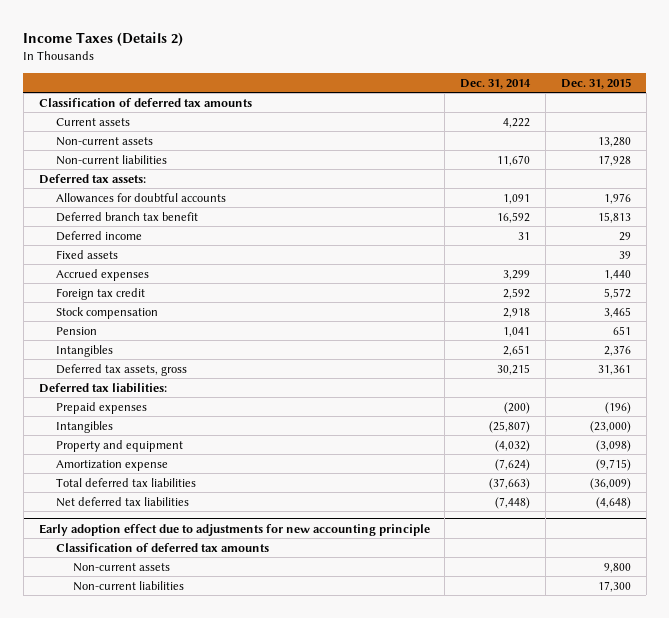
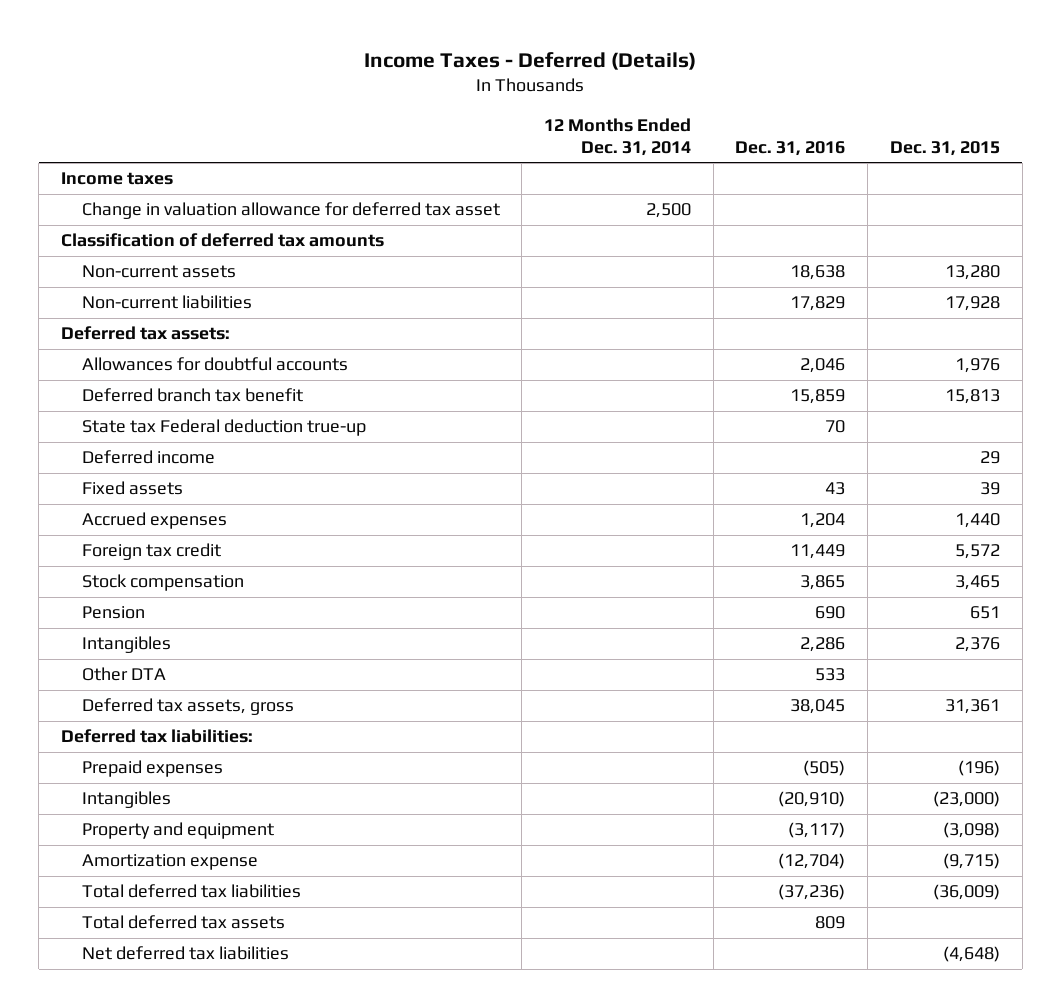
- Income Taxes (Details 2)
+ Income Taxes - Deferred (Details)
- | Dec. 31, 2014 | Dec. 31, 2015
+ | 12 Months Ended Dec. 31, 2014 | Dec. 31, 2016 | Dec. 31, 2015
+ Income taxes
+ Change in valuation allowance for deferred tax asset | 2,500 | |
- Current assets | 4,222 |
+ State tax Federal deduction true-up | | 70 |
+ Other DTA | | 533 |
+ Total deferred tax assets | | 809 |
- Early adoption effect due to adjustments for new accounting principle
- Classification of deferred tax amounts
- Non-current assets | | 9,800
- Non-current liabilities | | 17,300

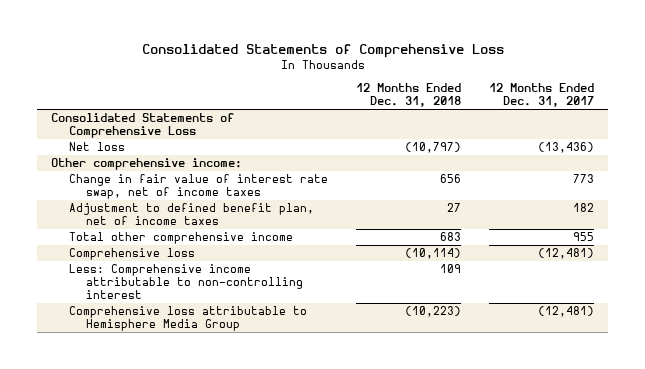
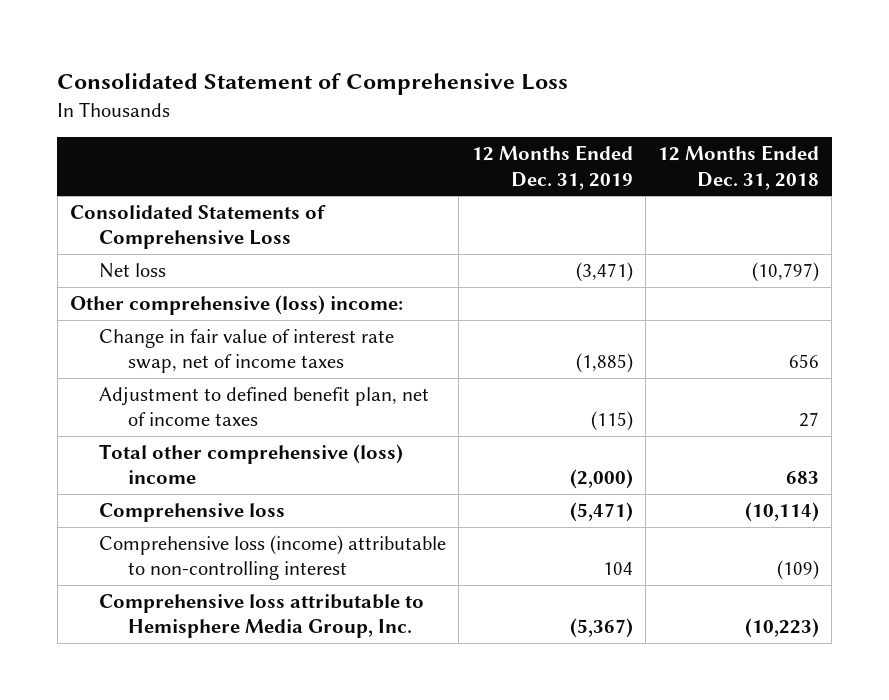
- Consolidated Statements of Comprehensive Loss
+ Consolidated Statement of Comprehensive Loss
- | 12 Months Ended Dec. 31, 2018 | 12 Months Ended Dec. 31, 2017
+ | 12 Months Ended Dec. 31, 2019 | 12 Months Ended Dec. 31, 2018
- Other comprehensive income:
+ Other comprehensive (loss) income:
- Total other comprehensive income | 683 | 955
+ Total other comprehensive (loss) income | (2,000) | 683
- Less: Comprehensive income attributable to non-controlling interest | 109 |
- Comprehensive loss attributable to Hemisphere Media Group | (10,223) | (12,481)
+ Comprehensive loss (income) attributable to non-controlling interest | 104 | (109)
+ Comprehensive loss attributable to Hemisphere Media Group, Inc. | (5,367) | (10,223)

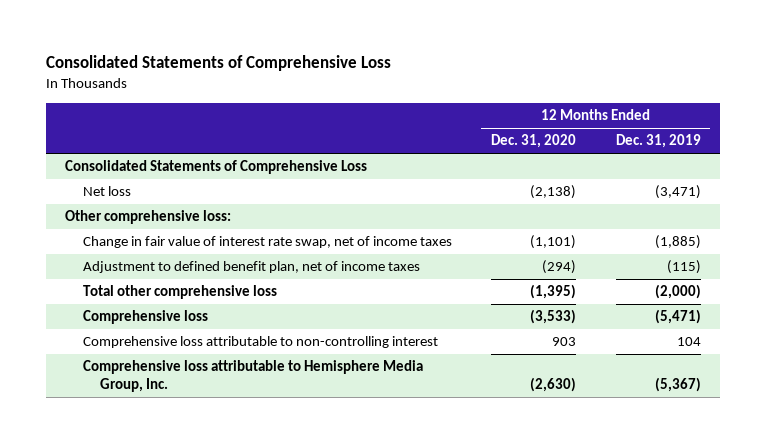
- Consolidated Statement of Comprehensive Loss
+ Consolidated Statements of Comprehensive Loss
- | 12 Months Ended Dec. 31, 2019 | 12 Months Ended Dec. 31, 2018
+ | 12 Months Ended Dec. 31, 2020 | 12 Months Ended Dec. 31, 2019
- Other comprehensive (loss) income:
+ Other comprehensive loss:
- Total other comprehensive (loss) income | (2,000) | 683
+ Total other comprehensive loss | (1,395) | (2,000)
- Comprehensive loss (income) attributable to non-controlling interest | 104 | (109)
+ Comprehensive loss attributable to non-controlling interest | 903 | 104

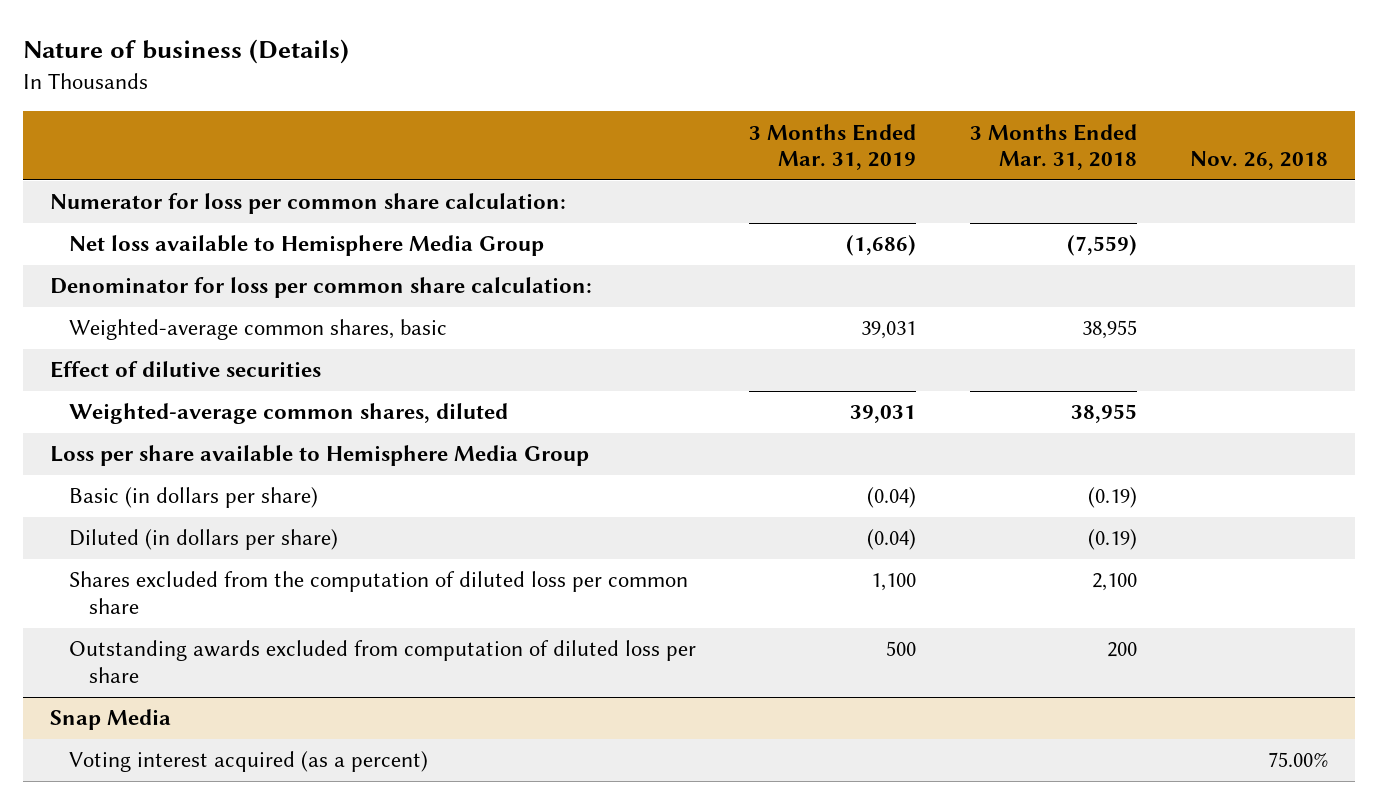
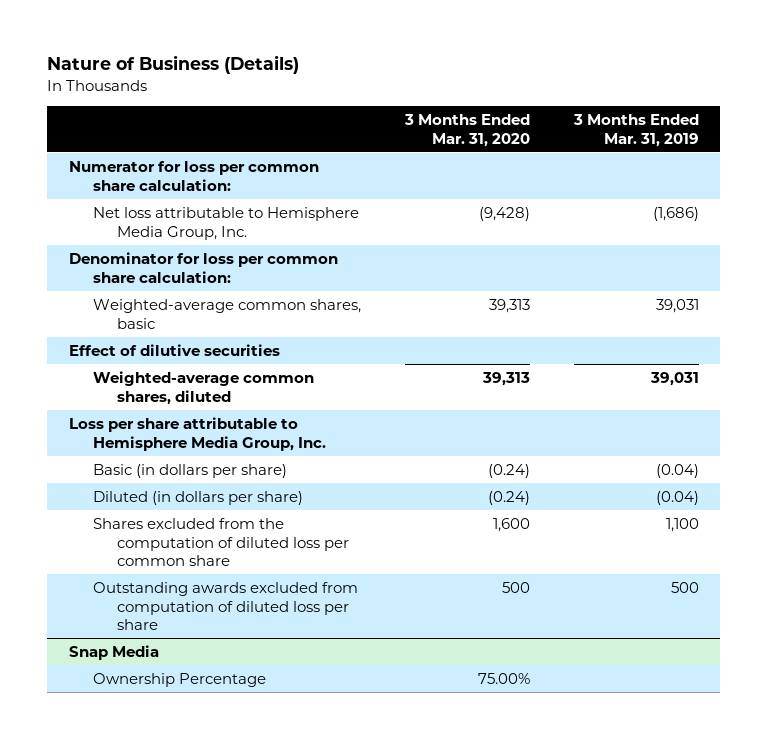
- Nature of business (Details)
+ Nature of Business (Details)
- | 3 Months Ended Mar. 31, 2019 | 3 Months Ended Mar. 31, 2018 | Nov. 26, 2018
+ | 3 Months Ended Mar. 31, 2020 | 3 Months Ended Mar. 31, 2019
- Net loss available to Hemisphere Media Group | (1,686) | (7,559) |
+ Net loss attributable to Hemisphere Media Group, Inc. | (9,428) | (1,686)
- Loss per share available to Hemisphere Media Group
+ Loss per share attributable to Hemisphere Media Group, Inc.
@ Snap Media
- Voting interest acquired (as a percent) | | | 75.00%
+ Ownership Percentage | 75.00% |

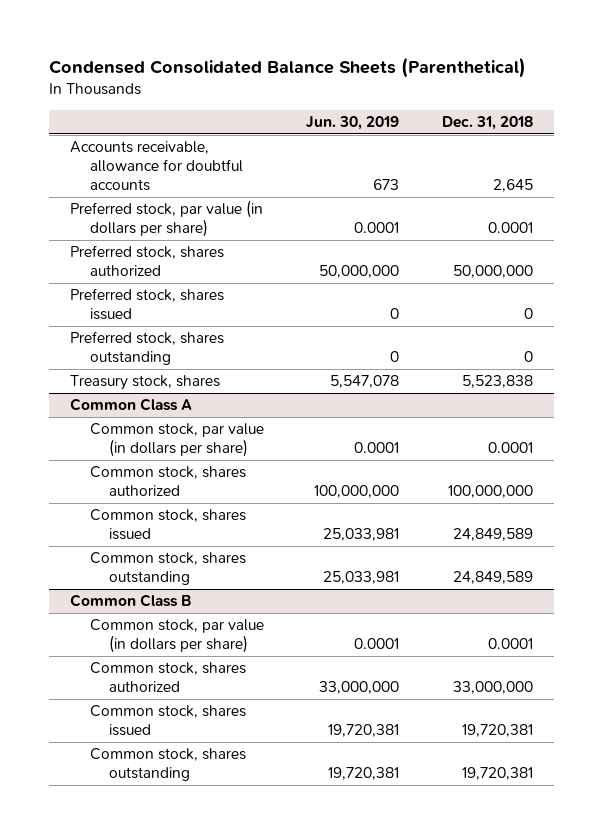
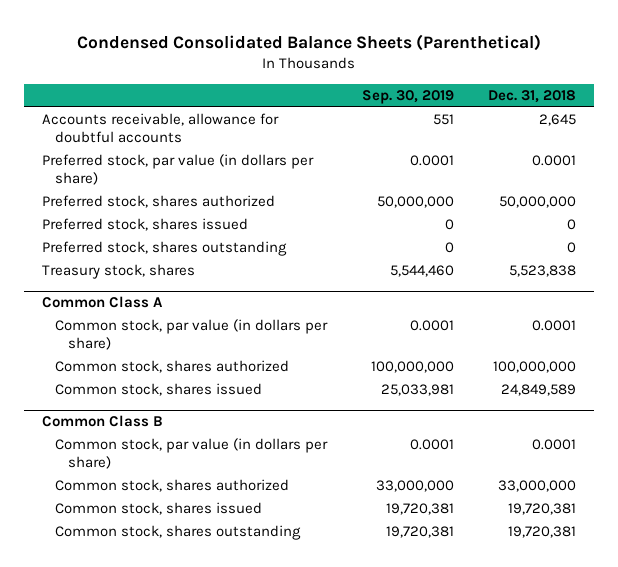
- | Jun. 30, 2019 | Dec. 31, 2018
+ | Sep. 30, 2019 | Dec. 31, 2018
@ Common Class A
- Common stock, shares outstanding | 25,033,981 | 24,849,589

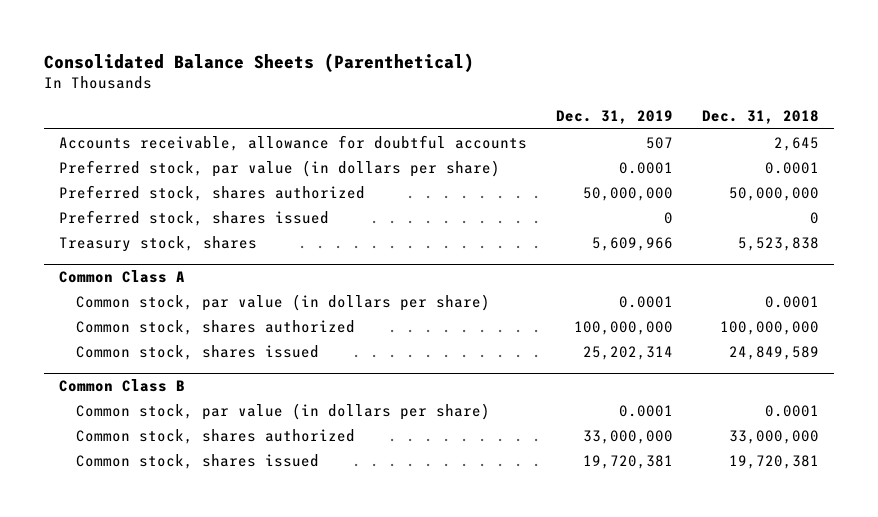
- Condensed Consolidated Balance Sheets (Parenthetical)
+ Consolidated Balance Sheets (Parenthetical)
- | Sep. 30, 2019 | Dec. 31, 2018
+ | Dec. 31, 2019 | Dec. 31, 2018
- Preferred stock, shares outstanding | 0 | 0
@ Common Class B
- Common stock, shares outstanding | 19,720,381 | 19,720,381

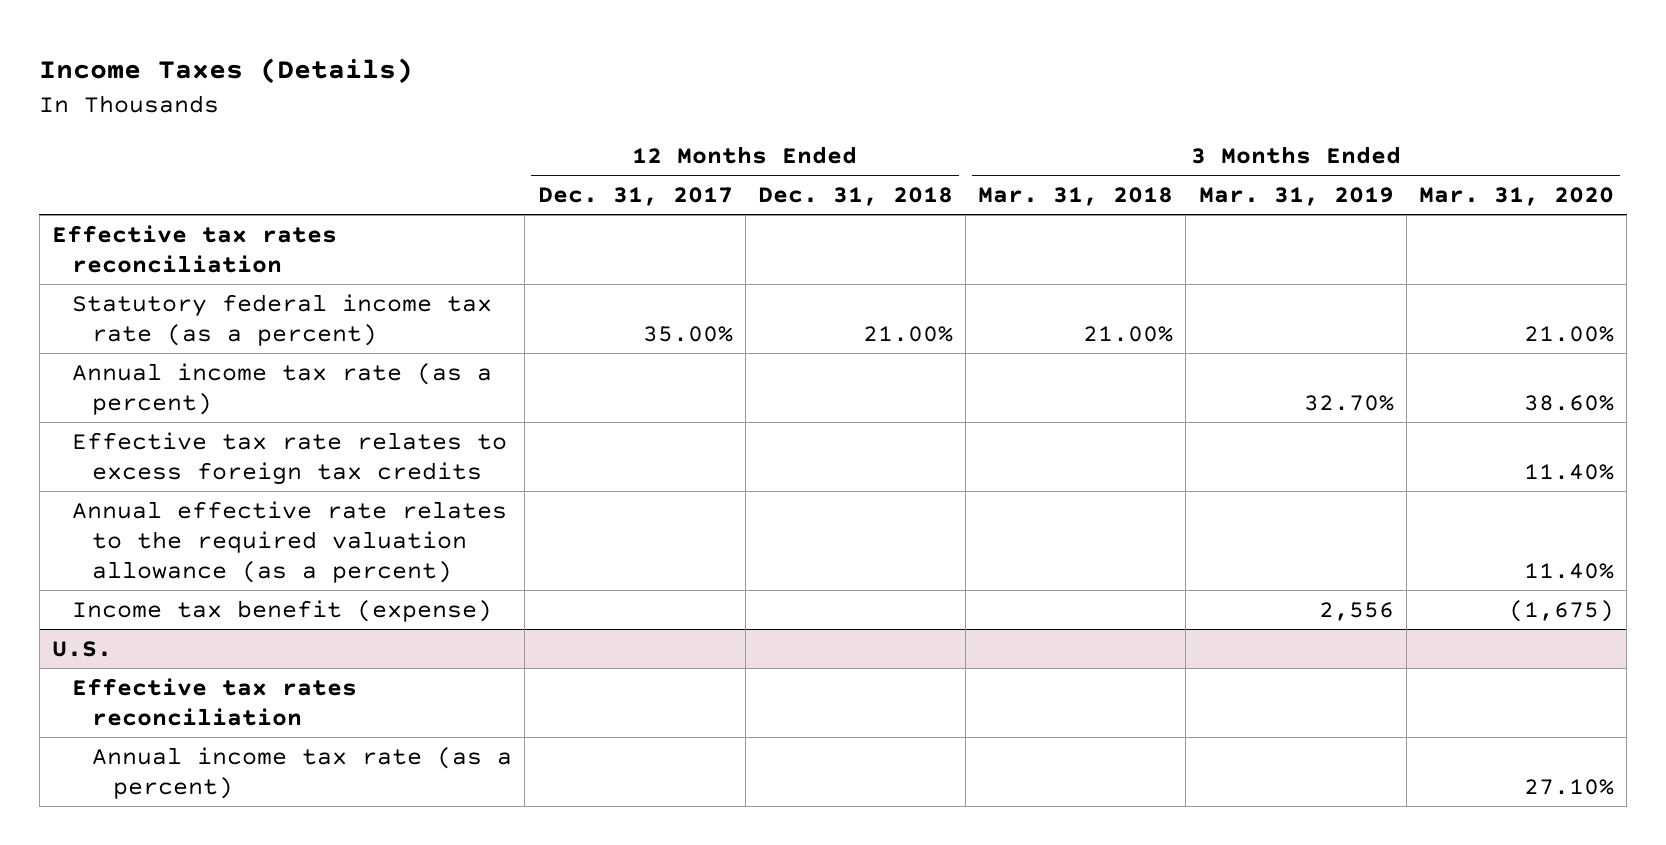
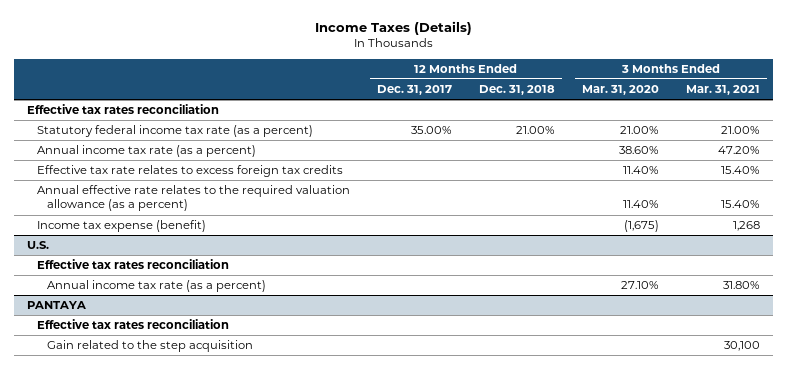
- | 12 Months Ended Dec. 31, 2017 | 12 Months Ended Dec. 31, 2018 | 3 Months Ended Mar. 31, 2018 | 3 Months Ended Mar. 31, 2019 | 3 Months Ended Mar. 31, 2020
+ | 12 Months Ended Dec. 31, 2017 | 12 Months Ended Dec. 31, 2018 | 3 Months Ended Mar. 31, 2020 | 3 Months Ended Mar. 31, 2021
- Income tax benefit (expense) | | | | 2,556 | (1,675)
+ Income tax expense (benefit) | | | (1,675) | 1,268
+ PANTAYA
+ Effective tax rates reconciliation
+ Gain related to the step acquisition | | | | 30,100

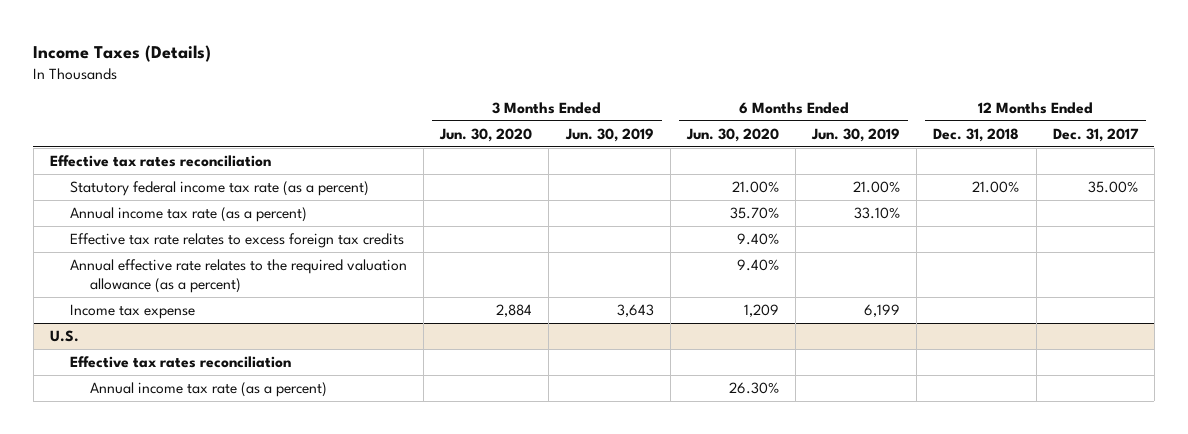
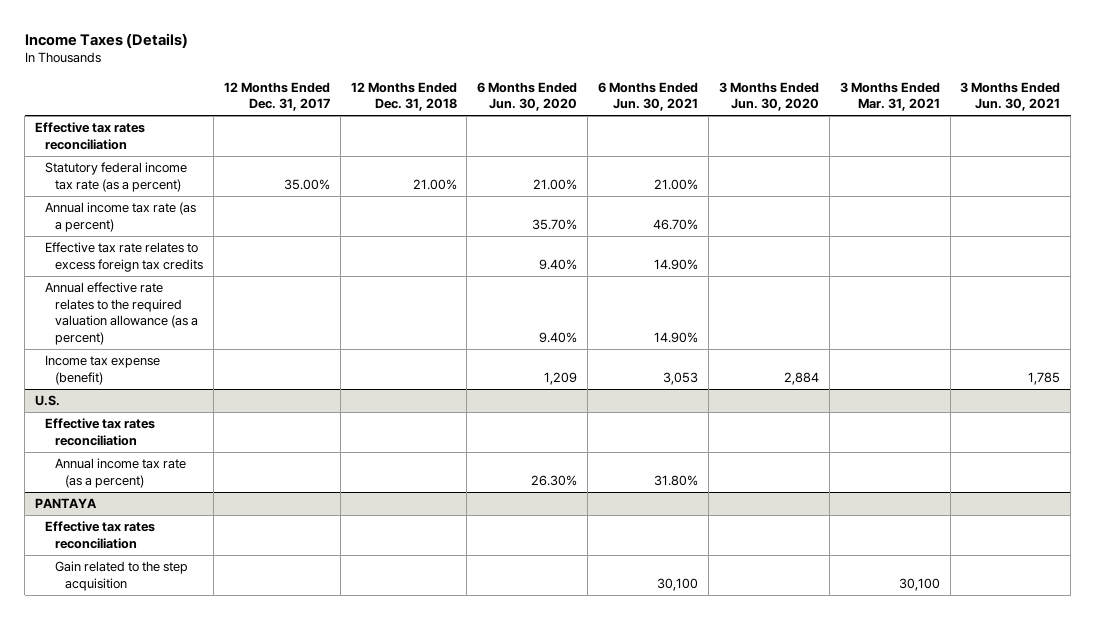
- | 3 Months Ended Jun. 30, 2020 | 3 Months Ended Jun. 30, 2019 | 6 Months Ended Jun. 30, 2020 | 6 Months Ended Jun. 30, 2019 | 12 Months Ended Dec. 31, 2018 | 12 Months Ended Dec. 31, 2017
+ | 12 Months Ended Dec. 31, 2017 | 12 Months Ended Dec. 31, 2018 | 6 Months Ended Jun. 30, 2020 | 6 Months Ended Jun. 30, 2021 | 3 Months Ended Jun. 30, 2020 | 3 Months Ended Mar. 31, 2021 | 3 Months Ended Jun. 30, 2021
- Income tax expense | 2,884 | 3,643 | 1,209 | 6,199 | |
+ Income tax expense (benefit) | | | 1,209 | 3,053 | 2,884 | | 1,785
+ PANTAYA
+ Effective tax rates reconciliation
+ Gain related to the step acquisition | | | | 30,100 | | 30,100 |

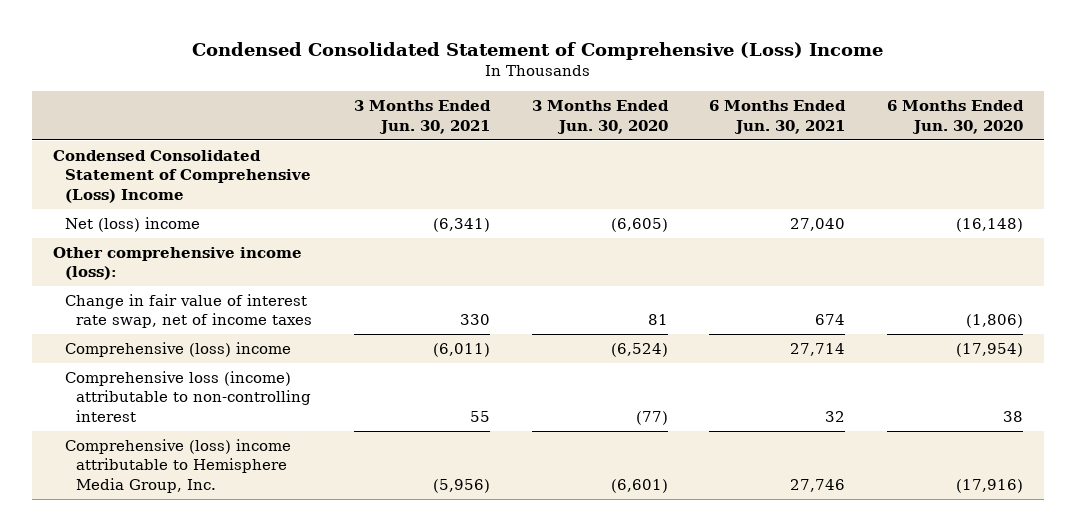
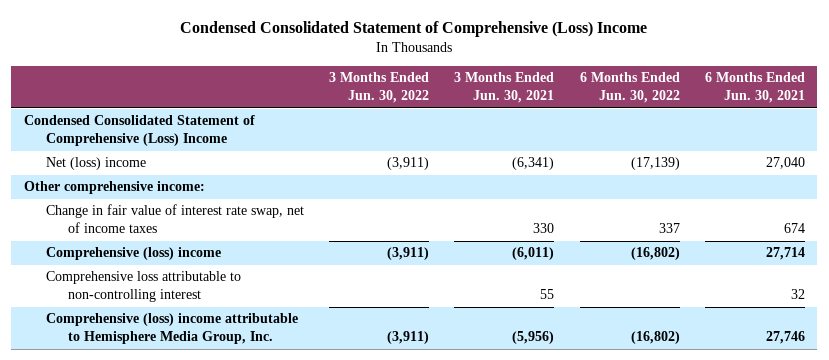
- | 3 Months Ended Jun. 30, 2021 | 3 Months Ended Jun. 30, 2020 | 6 Months Ended Jun. 30, 2021 | 6 Months Ended Jun. 30, 2020
+ | 3 Months Ended Jun. 30, 2022 | 3 Months Ended Jun. 30, 2021 | 6 Months Ended Jun. 30, 2022 | 6 Months Ended Jun. 30, 2021
- Other comprehensive income (loss):
+ Other comprehensive income:
- Comprehensive loss (income) attributable to non-controlling interest | 55 | (77) | 32 | 38
+ Comprehensive loss attributable to non-controlling interest | | 55 | | 32

